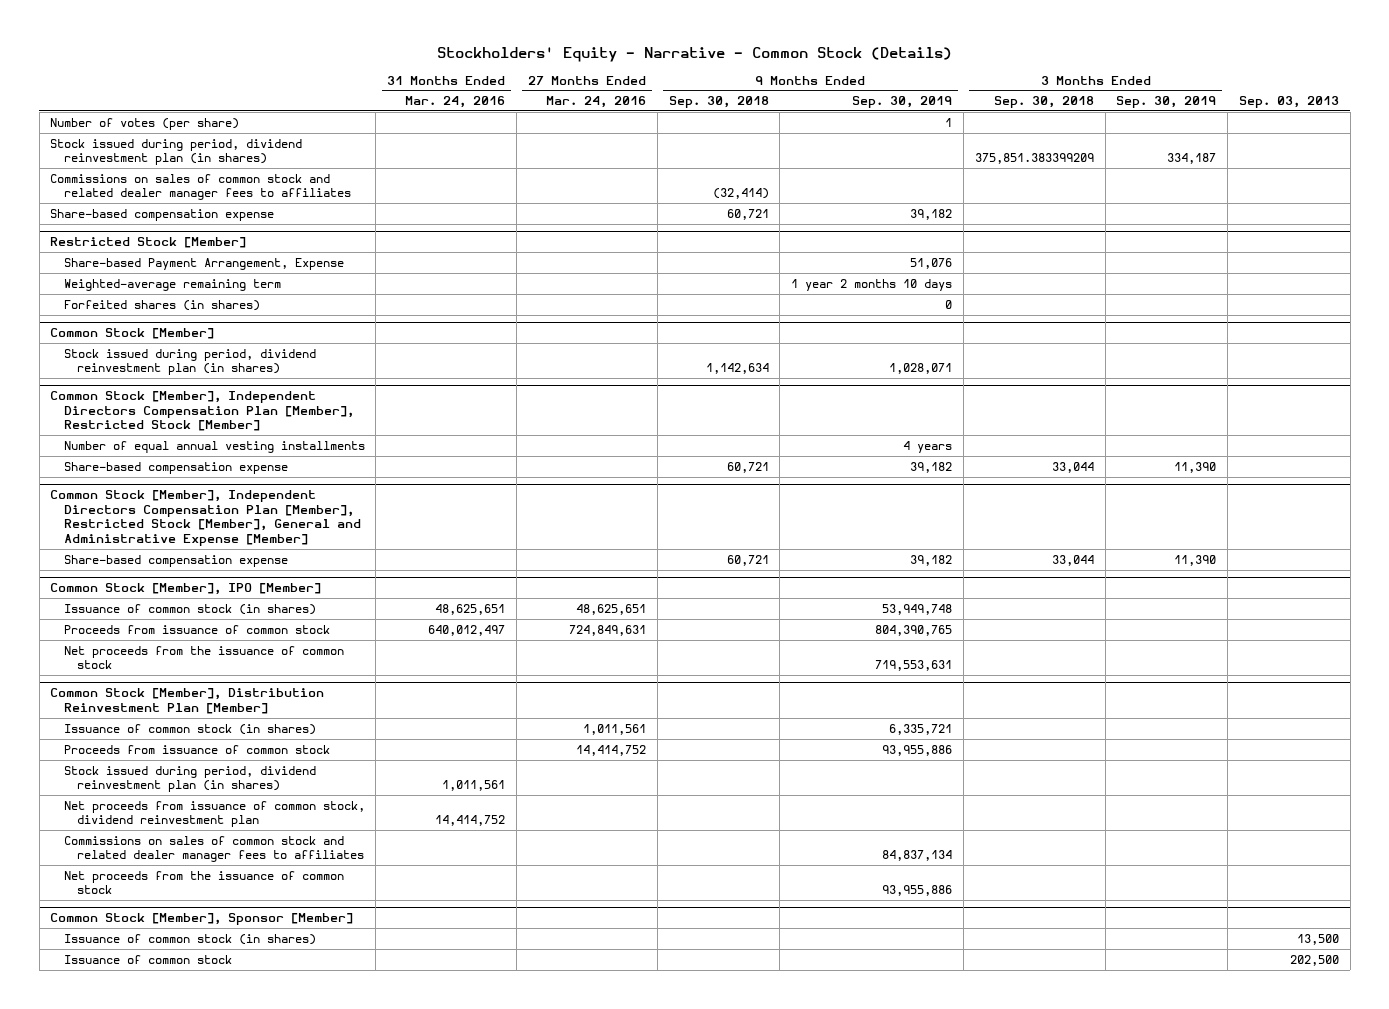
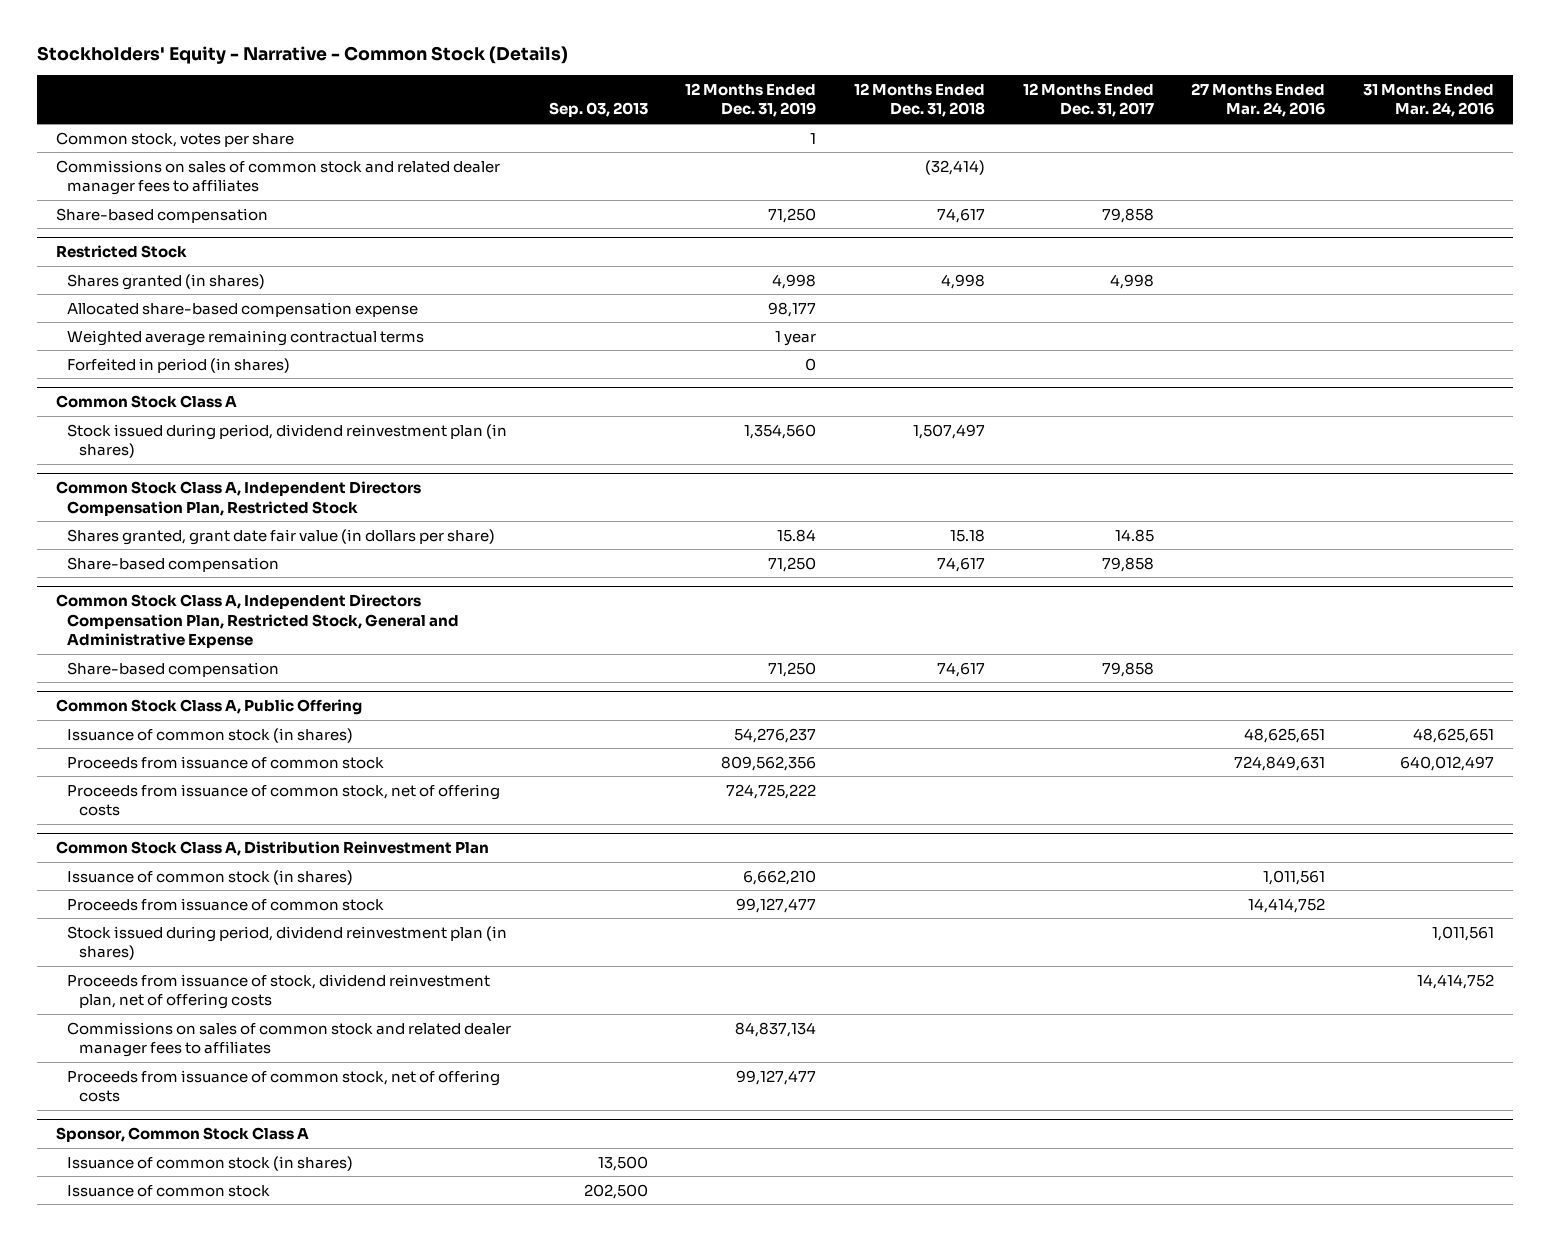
- | 31 Months Ended Mar. 24, 2016 | 27 Months Ended Mar. 24, 2016 | 9 Months Ended Sep. 30, 2018 | 9 Months Ended Sep. 30, 2019 | 3 Months Ended Sep. 30, 2018 | 3 Months Ended Sep. 30, 2019 | Sep. 03, 2013
+ | Sep. 03, 2013 | 12 Months Ended Dec. 31, 2019 | 12 Months Ended Dec. 31, 2018 | 12 Months Ended Dec. 31, 2017 | 27 Months Ended Mar. 24, 2016 | 31 Months Ended Mar. 24, 2016
- Number of votes (per share) | | | | 1 | | |
- Stock issued during period, dividend reinvestment plan (in shares) | | | | | 375,851.383399209 | 334,187 |
+ Common stock, votes per share | | 1 | | | |
- Share-based compensation expense | | | 60,721 | 39,182 | | |
- Restricted Stock [Member]
- Share-based Payment Arrangement, Expense | | | | 51,076 | | |
- Weighted-average remaining term | | | | 1 year 2 months 10 days | | |
- Forfeited shares (in shares) | | | | 0 | | |
- Common Stock [Member]
+ Share-based compensation | | 71,250 | 74,617 | 79,858 | |
+ Restricted Stock
+ Shares granted (in shares) | | 4,998 | 4,998 | 4,998 | |
+ Allocated share-based compensation expense | | 98,177 | | | |
+ Weighted average remaining contractual terms | | 1 year | | | |
+ Forfeited in period (in shares) | | 0 | | | |
+ Common Stock Class A
- Common Stock [Member], Independent Directors Compensation Plan [Member], Restricted Stock [Member]
- Number of equal annual vesting installments | | | | 4 years | | |
- Share-based compensation expense | | | 60,721 | 39,182 | 33,044 | 11,390 |
- Common Stock [Member], Independent Directors Compensation Plan [Member], Restricted Stock [Member], General and Administrative Expense [Member]
- Share-based compensation expense | | | 60,721 | 39,182 | 33,044 | 11,390 |
- Common Stock [Member], IPO [Member]
+ Common Stock Class A, Independent Directors Compensation Plan, Restricted Stock
+ Shares granted, grant date fair value (in dollars per share) | | 15.84 | 15.18 | 14.85 | |
+ Share-based compensation | | 71,250 | 74,617 | 79,858 | |
+ Common Stock Class A, Independent Directors Compensation Plan, Restricted Stock, General and Administrative Expense
+ Share-based compensation | | 71,250 | 74,617 | 79,858 | |
+ Common Stock Class A, Public Offering
- Net proceeds from the issuance of common stock | | | | 719,553,631 | | |
- Common Stock [Member], Distribution Reinvestment Plan [Member]
+ Proceeds from issuance of common stock, net of offering costs | | 724,725,222 | | | |
+ Common Stock Class A, Distribution Reinvestment Plan
- Net proceeds from issuance of common stock, dividend reinvestment plan | 14,414,752 | | | | | |
+ Proceeds from issuance of stock, dividend reinvestment plan, net of offering costs | | | | | | 14,414,752
- Net proceeds from the issuance of common stock | | | | 93,955,886 | | |
- Common Stock [Member], Sponsor [Member]
+ Proceeds from issuance of common stock, net of offering costs | | 99,127,477 | | | |
+ Sponsor, Common Stock Class A

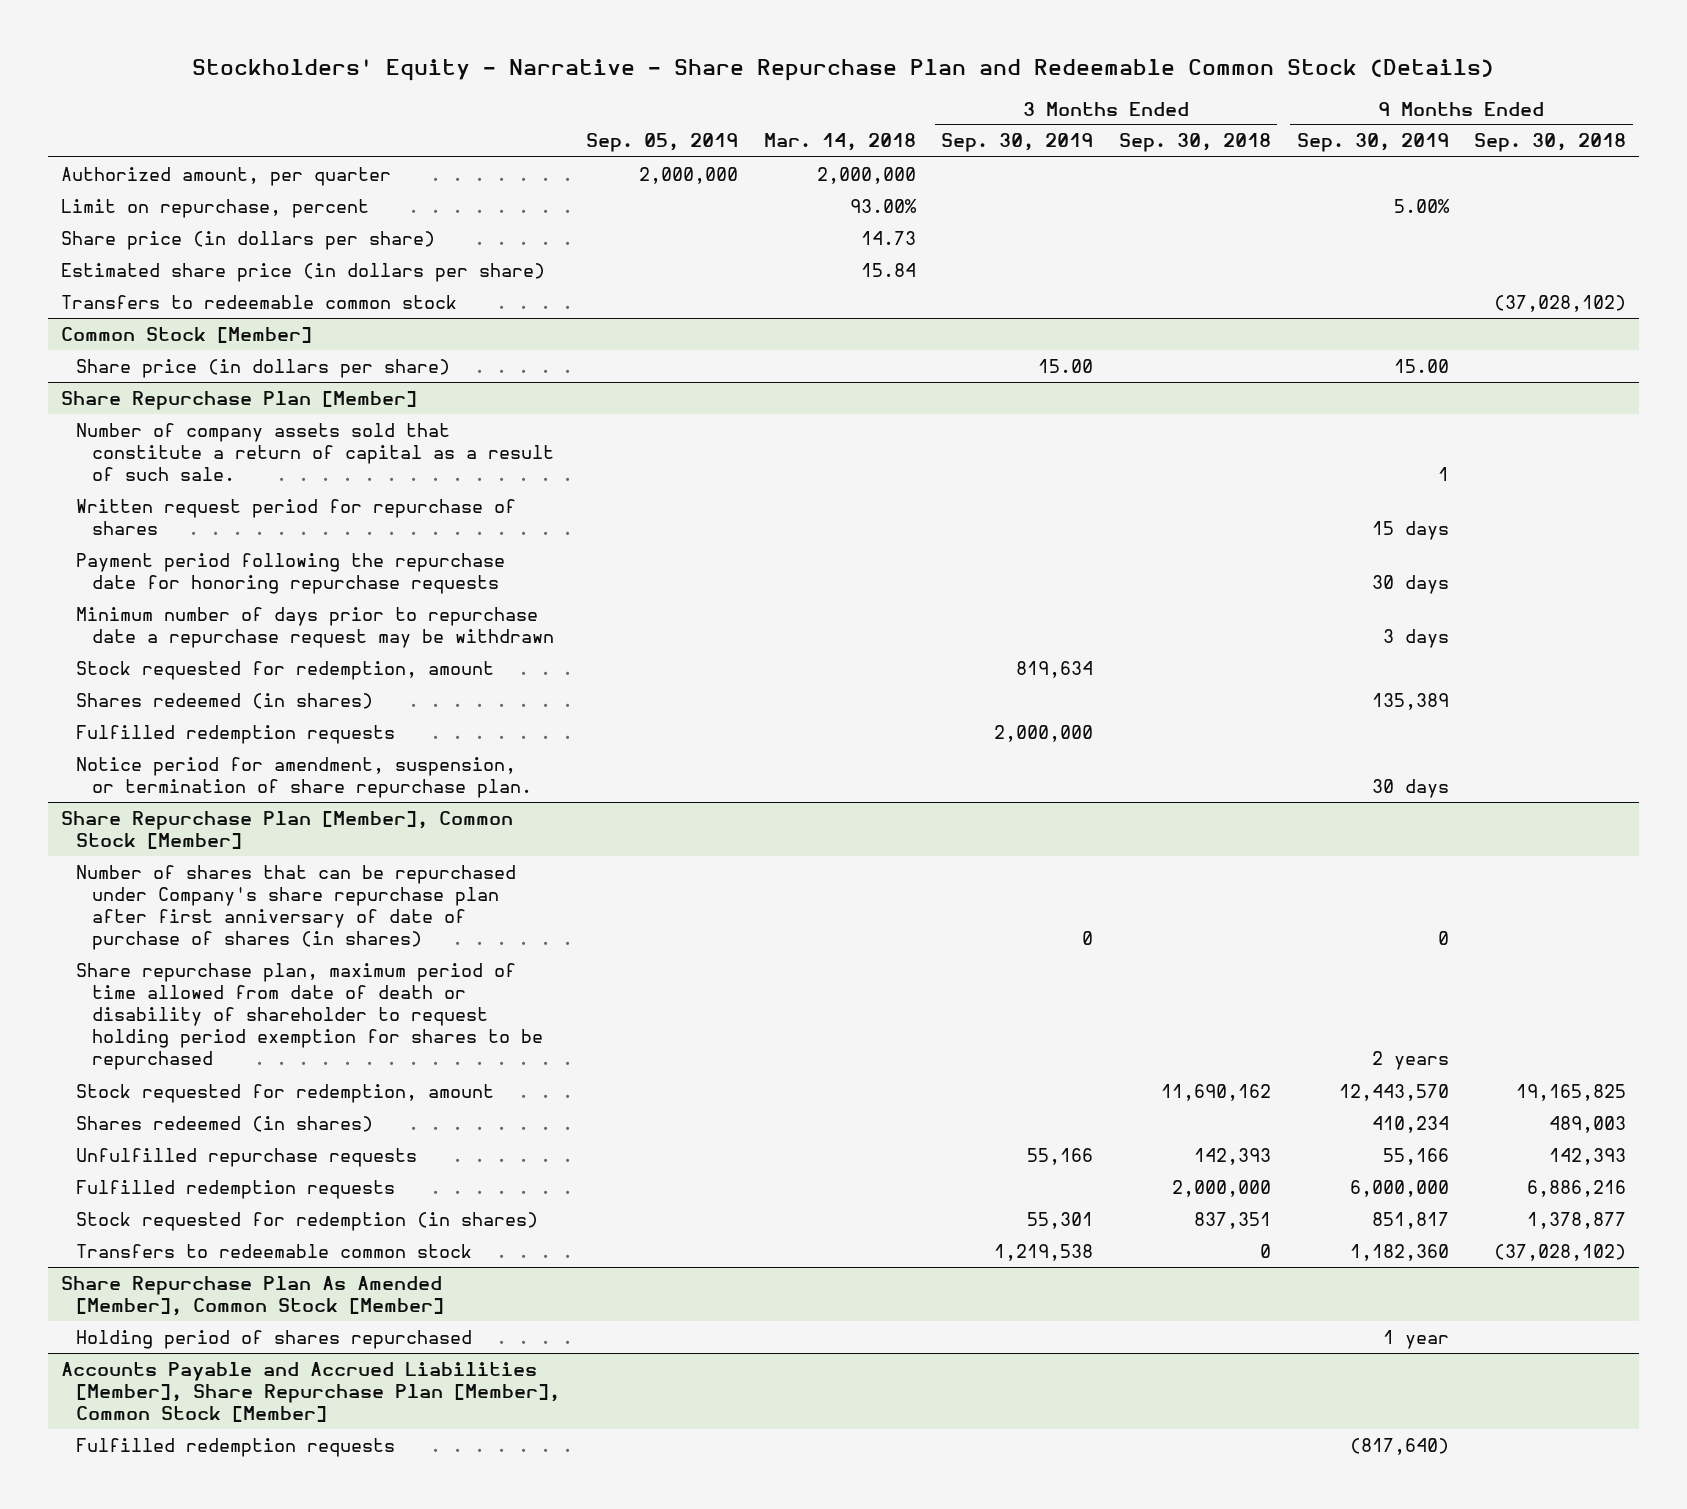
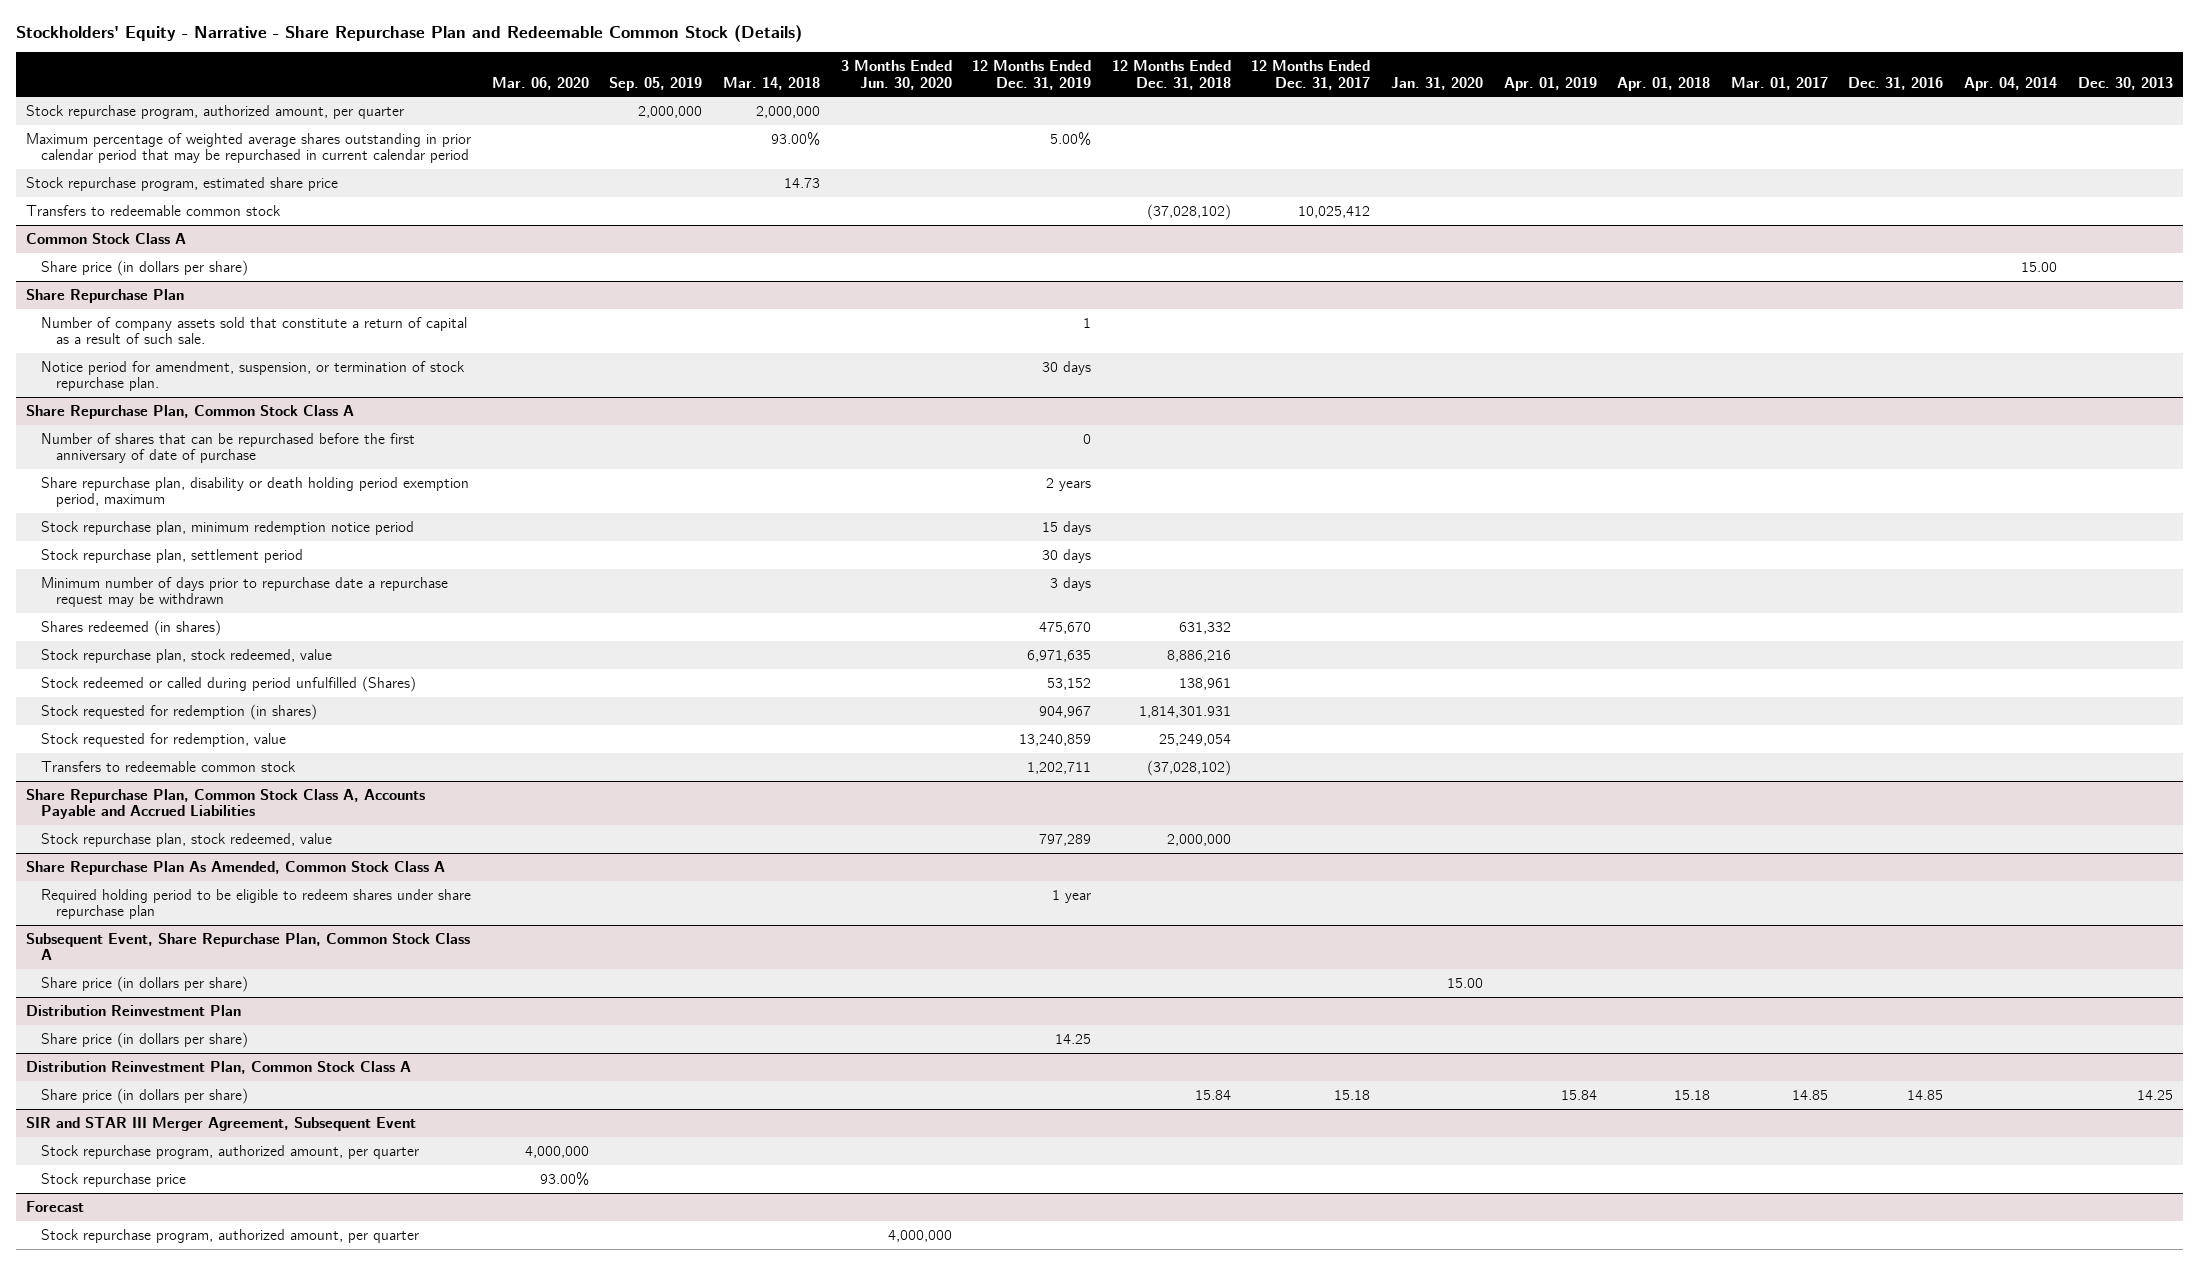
- | Sep. 05, 2019 | Mar. 14, 2018 | 3 Months Ended Sep. 30, 2019 | 3 Months Ended Sep. 30, 2018 | 9 Months Ended Sep. 30, 2019 | 9 Months Ended Sep. 30, 2018
+ | Mar. 06, 2020 | Sep. 05, 2019 | Mar. 14, 2018 | 3 Months Ended Jun. 30, 2020 | 12 Months Ended Dec. 31, 2019 | 12 Months Ended Dec. 31, 2018 | 12 Months Ended Dec. 31, 2017 | Jan. 31, 2020 | Apr. 01, 2019 | Apr. 01, 2018 | Mar. 01, 2017 | Dec. 31, 2016 | Apr. 04, 2014 | Dec. 30, 2013
- Authorized amount, per quarter | 2,000,000 | 2,000,000 | | | |
- Limit on repurchase, percent | | 93.00% | | | 5.00% |
- Share price (in dollars per share) | | 14.73 | | | |
- Estimated share price (in dollars per share) | | 15.84 | | | |
+ Stock repurchase program, authorized amount, per quarter | | 2,000,000 | 2,000,000 | | | | | | | | | | |
+ Maximum percentage of weighted average shares outstanding in prior calendar period that may be repurchased in current calendar period | | | 93.00% | | 5.00% | | | | | | | | |
+ Stock repurchase program, estimated share price | | | 14.73 | | | | | | | | | | |
- Common Stock [Member]
+ Common Stock Class A
- Share Repurchase Plan [Member]
+ Share Repurchase Plan
- Written request period for repurchase of shares | | | | | 15 days |
- Payment period following the repurchase date for honoring repurchase requests | | | | | 30 days |
- Minimum number of days prior to repurchase date a repurchase request may be withdrawn | | | | | 3 days |
- Stock requested for redemption, amount | | | 819,634 | | |
- Shares redeemed (in shares) | | | | | 135,389 |
- Fulfilled redemption requests | | | 2,000,000 | | |
- Notice period for amendment, suspension, or termination of share repurchase plan. | | | | | 30 days |
- Share Repurchase Plan [Member], Common Stock [Member]
- Number of shares that can be repurchased under Company's share repurchase plan after first anniversary of date of purchase of shares (in shares) | | | 0 | | 0 |
- Share repurchase plan, maximum period of time allowed from date of death or disability of shareholder to request holding period exemption for shares to be repurchased | | | | | 2 years |
- Stock requested for redemption, amount | | | | 11,690,162 | 12,443,570 | 19,165,825
+ Notice period for amendment, suspension, or termination of stock repurchase plan. | | | | | 30 days | | | | | | | | |
+ Share Repurchase Plan, Common Stock Class A
+ Number of shares that can be repurchased before the first anniversary of date of purchase | | | | | 0 | | | | | | | | |
+ Share repurchase plan, disability or death holding period exemption period, maximum | | | | | 2 years | | | | | | | | |
+ Stock repurchase plan, minimum redemption notice period | | | | | 15 days | | | | | | | | |
+ Stock repurchase plan, settlement period | | | | | 30 days | | | | | | | | |
+ Minimum number of days prior to repurchase date a repurchase request may be withdrawn | | | | | 3 days | | | | | | | | |
- Unfulfilled repurchase requests | | | 55,166 | 142,393 | 55,166 | 142,393
- Fulfilled redemption requests | | | | 2,000,000 | 6,000,000 | 6,886,216
+ Stock repurchase plan, stock redeemed, value | | | | | 6,971,635 | 8,886,216 | | | | | | | |
+ Stock redeemed or called during period unfulfilled (Shares) | | | | | 53,152 | 138,961 | | | | | | | |
+ Stock requested for redemption, value | | | | | 13,240,859 | 25,249,054 | | | | | | | |
- Share Repurchase Plan As Amended [Member], Common Stock [Member]
- Holding period of shares repurchased | | | | | 1 year |
- Accounts Payable and Accrued Liabilities [Member], Share Repurchase Plan [Member], Common Stock [Member]
- Fulfilled redemption requests | | | | | (817,640) |
+ Share Repurchase Plan, Common Stock Class A, Accounts Payable and Accrued Liabilities
+ Stock repurchase plan, stock redeemed, value | | | | | 797,289 | 2,000,000 | | | | | | | |
+ Share Repurchase Plan As Amended, Common Stock Class A
+ Required holding period to be eligible to redeem shares under share repurchase plan | | | | | 1 year | | | | | | | | |
+ Subsequent Event, Share Repurchase Plan, Common Stock Class A
+ Share price (in dollars per share) | | | | | | | | 15.00 | | | | | |
+ Distribution Reinvestment Plan
+ Share price (in dollars per share) | | | | | 14.25 | | | | | | | | |
+ Distribution Reinvestment Plan, Common Stock Class A
+ Share price (in dollars per share) | | | | | | 15.84 | 15.18 | | 15.84 | 15.18 | 14.85 | 14.85 | | 14.25
+ SIR and STAR III Merger Agreement, Subsequent Event
+ Stock repurchase program, authorized amount, per quarter | 4,000,000 | | | | | | | | | | | | |
+ Stock repurchase price | 93.00% | | | | | | | | | | | | |
+ Forecast
+ Stock repurchase program, authorized amount, per quarter | | | | 4,000,000 | | | | | | | | | |

